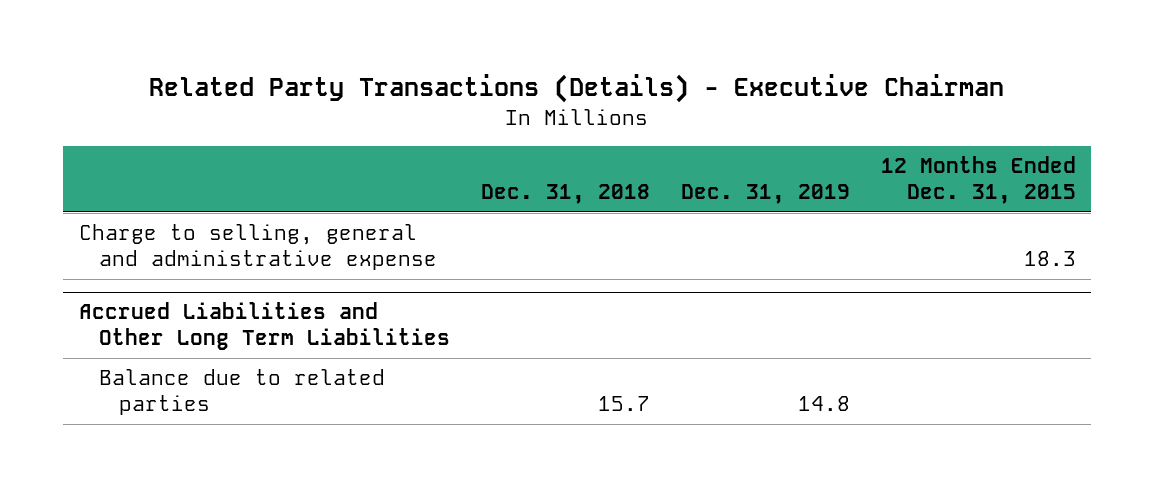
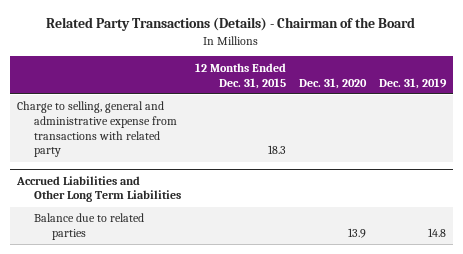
- Related Party Transactions (Details) - Executive Chairman
+ Related Party Transactions (Details) - Chairman of the Board
- | Dec. 31, 2018 | Dec. 31, 2019 | 12 Months Ended Dec. 31, 2015
+ | 12 Months Ended Dec. 31, 2015 | Dec. 31, 2020 | Dec. 31, 2019
- Charge to selling, general and administrative expense | | | 18.3
+ Charge to selling, general and administrative expense from transactions with related party | 18.3 | |

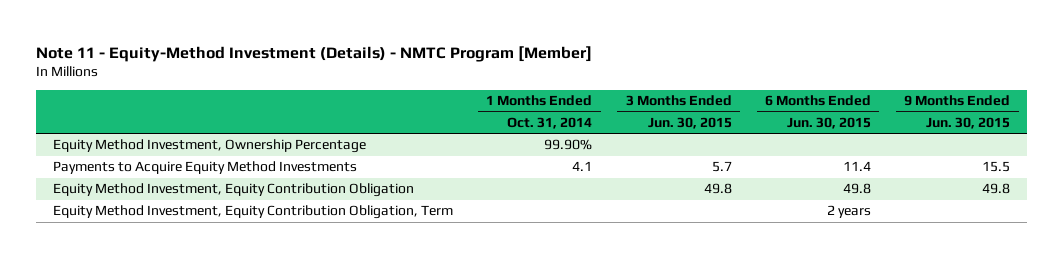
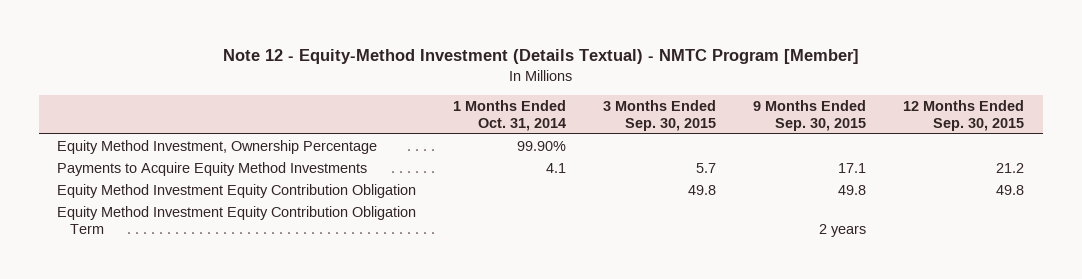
- Note 11 - Equity-Method Investment (Details) - NMTC Program [Member]
+ Note 12 - Equity-Method Investment (Details Textual) - NMTC Program [Member]
- | 1 Months Ended Oct. 31, 2014 | 3 Months Ended Jun. 30, 2015 | 6 Months Ended Jun. 30, 2015 | 9 Months Ended Jun. 30, 2015
+ | 1 Months Ended Oct. 31, 2014 | 3 Months Ended Sep. 30, 2015 | 9 Months Ended Sep. 30, 2015 | 12 Months Ended Sep. 30, 2015
- Equity Method Investment, Equity Contribution Obligation | | 49.8 | 49.8 | 49.8
- Equity Method Investment, Equity Contribution Obligation, Term | | | 2 years |
+ Equity Method Investment Equity Contribution Obligation | | 49.8 | 49.8 | 49.8
+ Equity Method Investment Equity Contribution Obligation Term | | | 2 years |

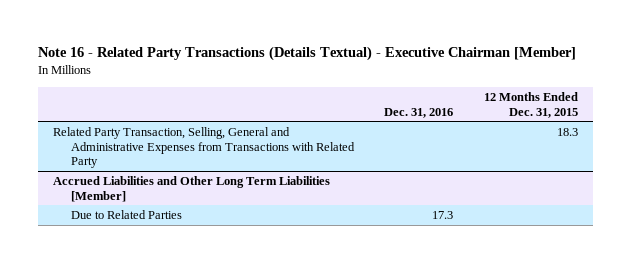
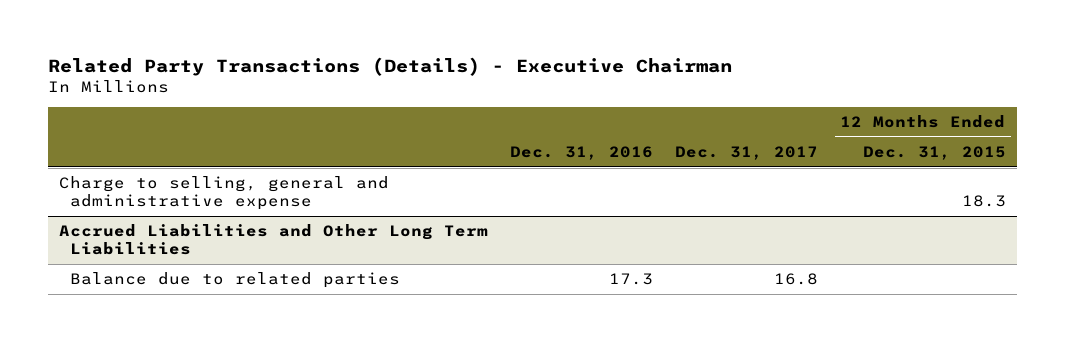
- Note 16 - Related Party Transactions (Details Textual) - Executive Chairman [Member]
+ Related Party Transactions (Details) - Executive Chairman
- | Dec. 31, 2016 | 12 Months Ended Dec. 31, 2015
+ | Dec. 31, 2016 | Dec. 31, 2017 | 12 Months Ended Dec. 31, 2015
- Related Party Transaction, Selling, General and Administrative Expenses from Transactions with Related Party | | 18.3
- Accrued Liabilities and Other Long Term Liabilities [Member]
- Due to Related Parties | 17.3 |
+ Charge to selling, general and administrative expense | | | 18.3
+ Accrued Liabilities and Other Long Term Liabilities
+ Balance due to related parties | 17.3 | 16.8 |

